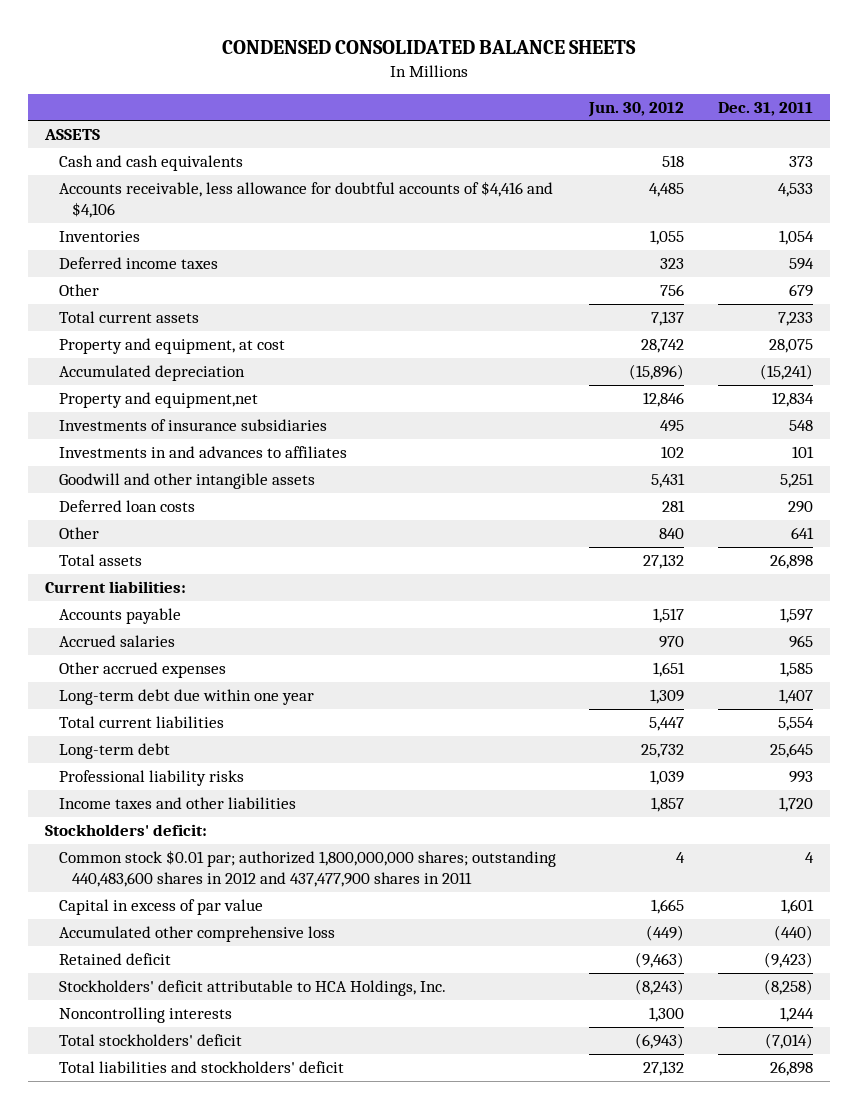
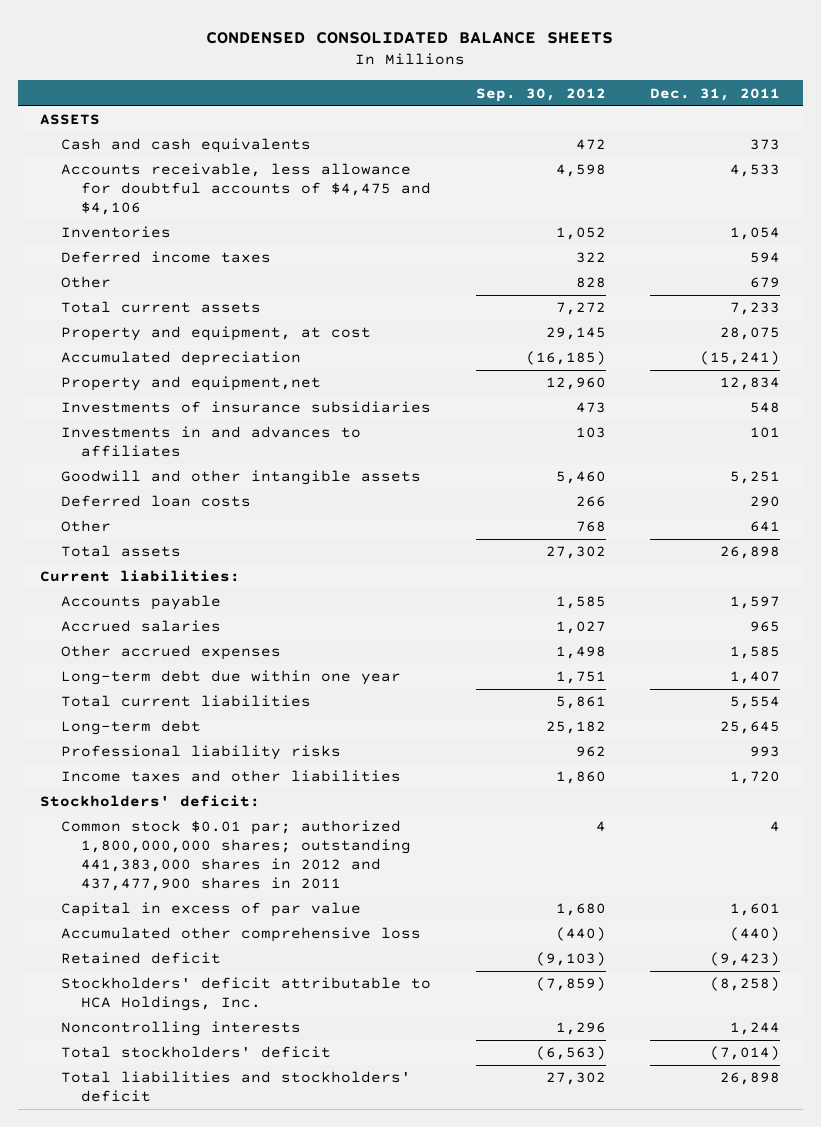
- | Jun. 30, 2012 | Dec. 31, 2011
+ | Sep. 30, 2012 | Dec. 31, 2011
- Accounts receivable, less allowance for doubtful accounts of $4,416 and $4,106 | 4,485 | 4,533
+ Accounts receivable, less allowance for doubtful accounts of $4,475 and $4,106 | 4,598 | 4,533
- Common stock $0.01 par; authorized 1,800,000,000 shares; outstanding 440,483,600 shares in 2012 and 437,477,900 shares in 2011 | 4 | 4
+ Common stock $0.01 par; authorized 1,800,000,000 shares; outstanding 441,383,000 shares in 2012 and 437,477,900 shares in 2011 | 4 | 4

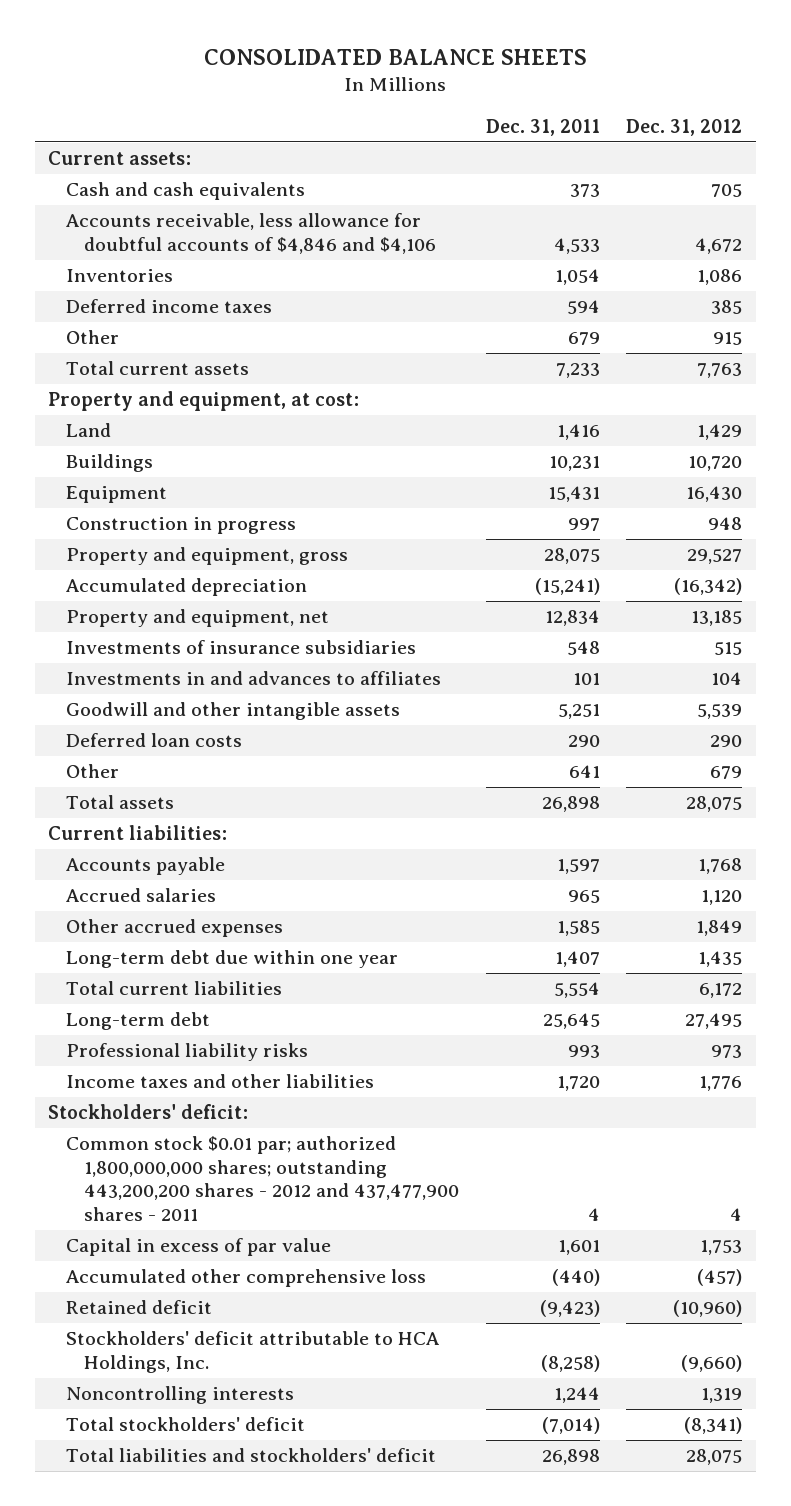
- CONDENSED CONSOLIDATED BALANCE SHEETS
+ CONSOLIDATED BALANCE SHEETS
- | Sep. 30, 2012 | Dec. 31, 2011
+ | Dec. 31, 2011 | Dec. 31, 2012
- ASSETS
+ Current assets:
- Accounts receivable, less allowance for doubtful accounts of $4,475 and $4,106 | 4,598 | 4,533
+ Accounts receivable, less allowance for doubtful accounts of $4,846 and $4,106 | 4,533 | 4,672
- Property and equipment, at cost | 29,145 | 28,075
+ Property and equipment, at cost:
+ Land | 1,416 | 1,429
+ Buildings | 10,231 | 10,720
+ Equipment | 15,431 | 16,430
+ Construction in progress | 997 | 948
+ Property and equipment, gross | 28,075 | 29,527
- Property and equipment,net | 12,960 | 12,834
+ Property and equipment, net | 12,834 | 13,185
- Common stock $0.01 par; authorized 1,800,000,000 shares; outstanding 441,383,000 shares in 2012 and 437,477,900 shares in 2011 | 4 | 4
+ Common stock $0.01 par; authorized 1,800,000,000 shares; outstanding 443,200,200 shares - 2012 and 437,477,900 shares - 2011 | 4 | 4

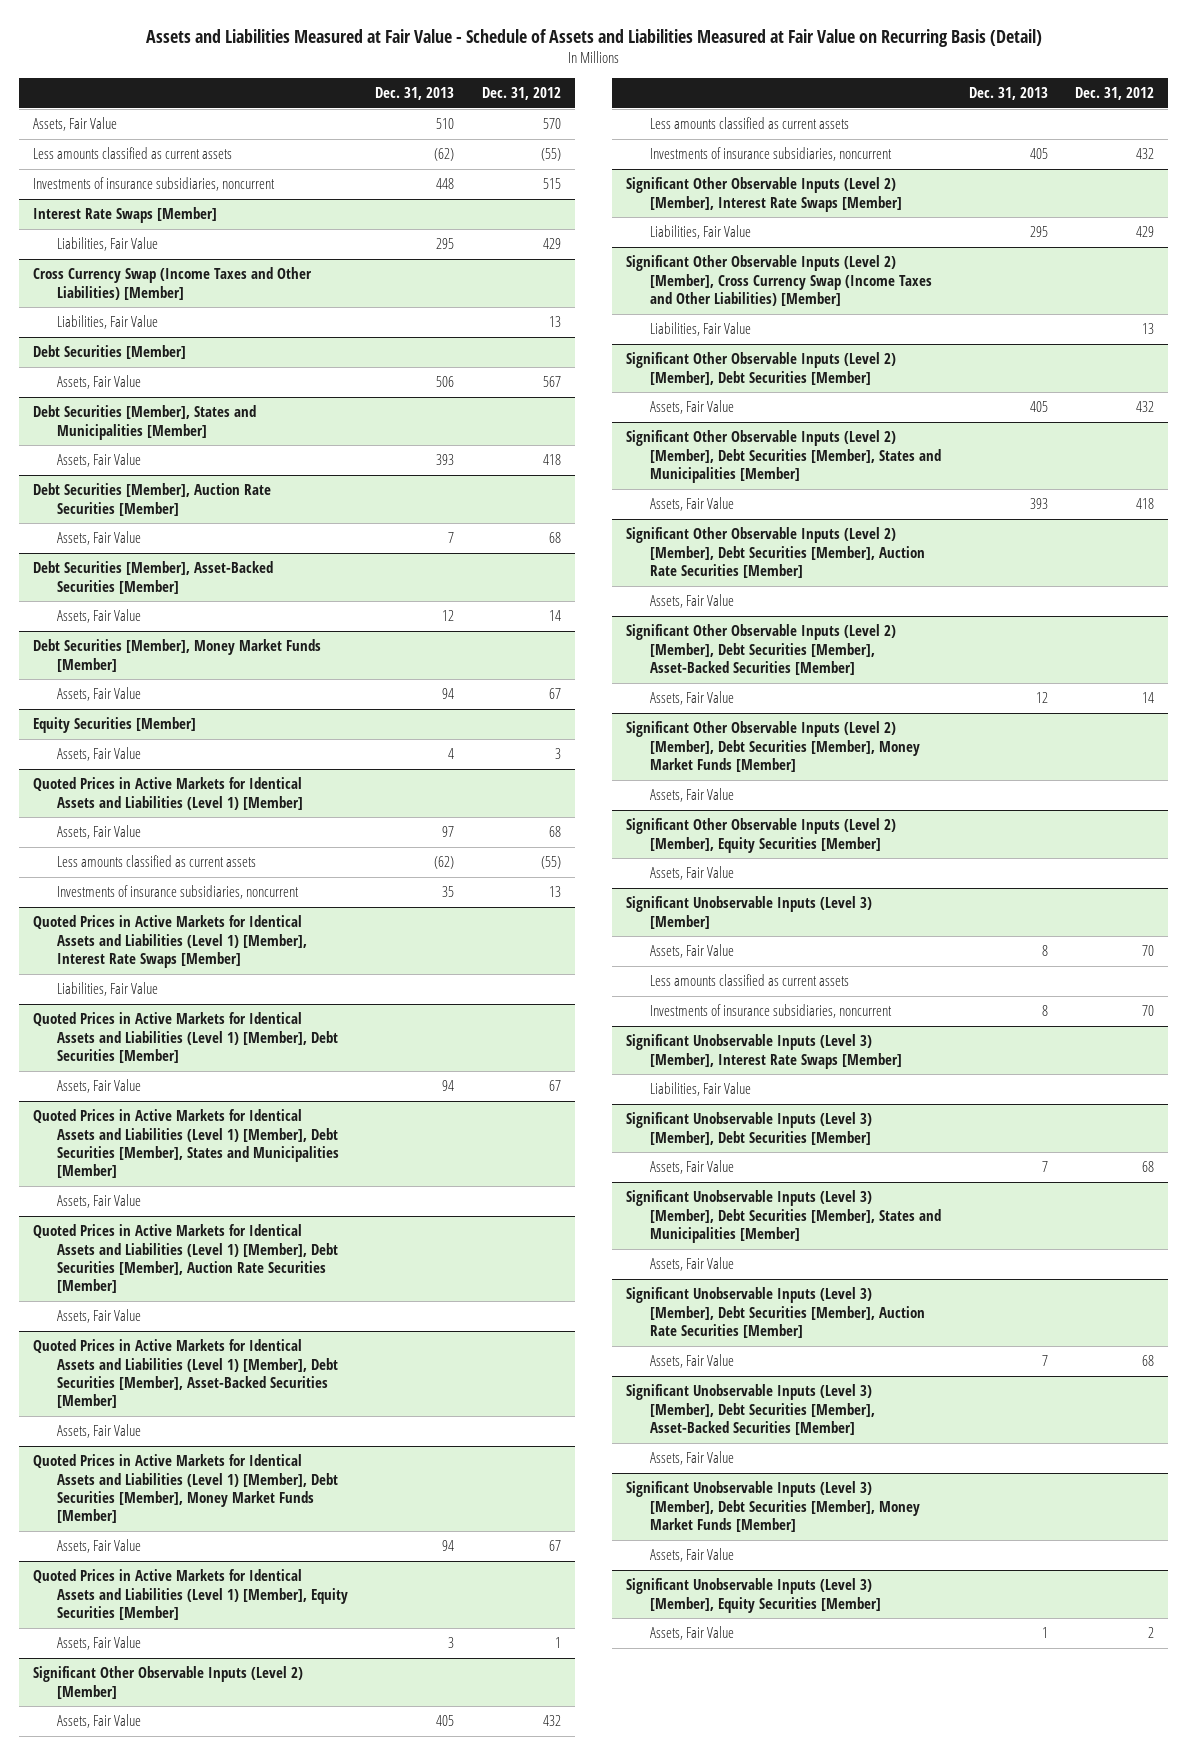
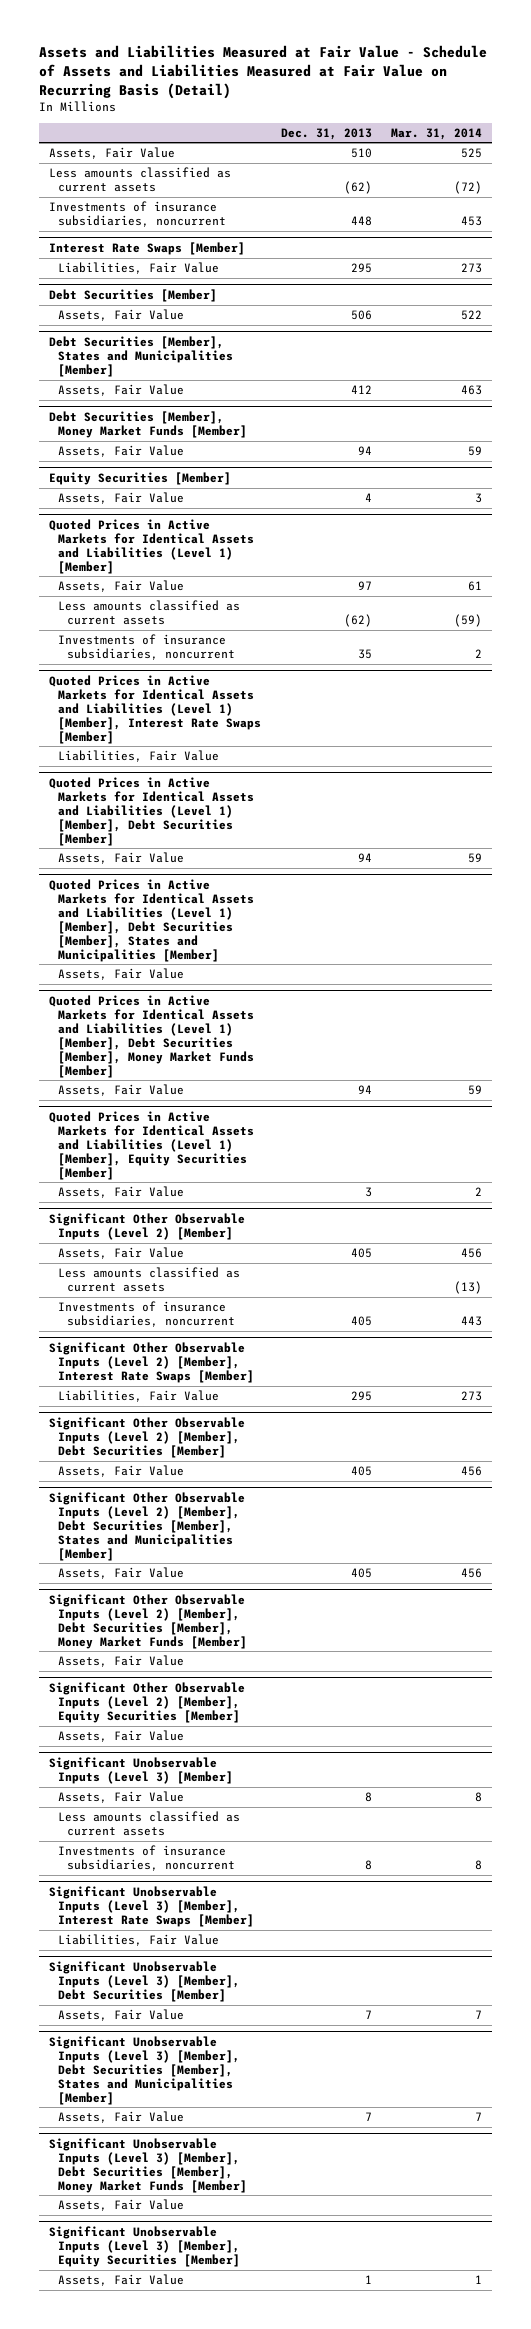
- | Dec. 31, 2013 | Dec. 31, 2012
+ | Dec. 31, 2013 | Mar. 31, 2014
- Cross Currency Swap (Income Taxes and Other Liabilities) [Member]
- Liabilities, Fair Value | | 13
@ Debt Securities [Member], States and Municipalities [Member]
- Assets, Fair Value | 393 | 418
- Debt Securities [Member], Auction Rate Securities [Member]
- Assets, Fair Value | 7 | 68
- Debt Securities [Member], Asset-Backed Securities [Member]
- Assets, Fair Value | 12 | 14
@ Debt Securities [Member], States and Municipalities [Member]
+ Assets, Fair Value | 412 | 463
- Quoted Prices in Active Markets for Identical Assets and Liabilities (Level 1) [Member], Debt Securities [Member], Auction Rate Securities [Member]
- Assets, Fair Value
- Quoted Prices in Active Markets for Identical Assets and Liabilities (Level 1) [Member], Debt Securities [Member], Asset-Backed Securities [Member]
- Assets, Fair Value
- Significant Other Observable Inputs (Level 2) [Member], Cross Currency Swap (Income Taxes and Other Liabilities) [Member]
- Liabilities, Fair Value | | 13
@ Significant Other Observable Inputs (Level 2) [Member], Debt Securities [Member], States and Municipalities [Member]
- Assets, Fair Value | 393 | 418
- Significant Other Observable Inputs (Level 2) [Member], Debt Securities [Member], Auction Rate Securities [Member]
- Assets, Fair Value
- Significant Other Observable Inputs (Level 2) [Member], Debt Securities [Member], Asset-Backed Securities [Member]
- Assets, Fair Value | 12 | 14
@ Significant Other Observable Inputs (Level 2) [Member], Debt Securities [Member], States and Municipalities [Member]
+ Assets, Fair Value | 405 | 456
@ Significant Unobservable Inputs (Level 3) [Member], Debt Securities [Member], States and Municipalities [Member]
- Assets, Fair Value
- Significant Unobservable Inputs (Level 3) [Member], Debt Securities [Member], Auction Rate Securities [Member]
- Significant Unobservable Inputs (Level 3) [Member], Debt Securities [Member], Asset-Backed Securities [Member]
- Assets, Fair Value

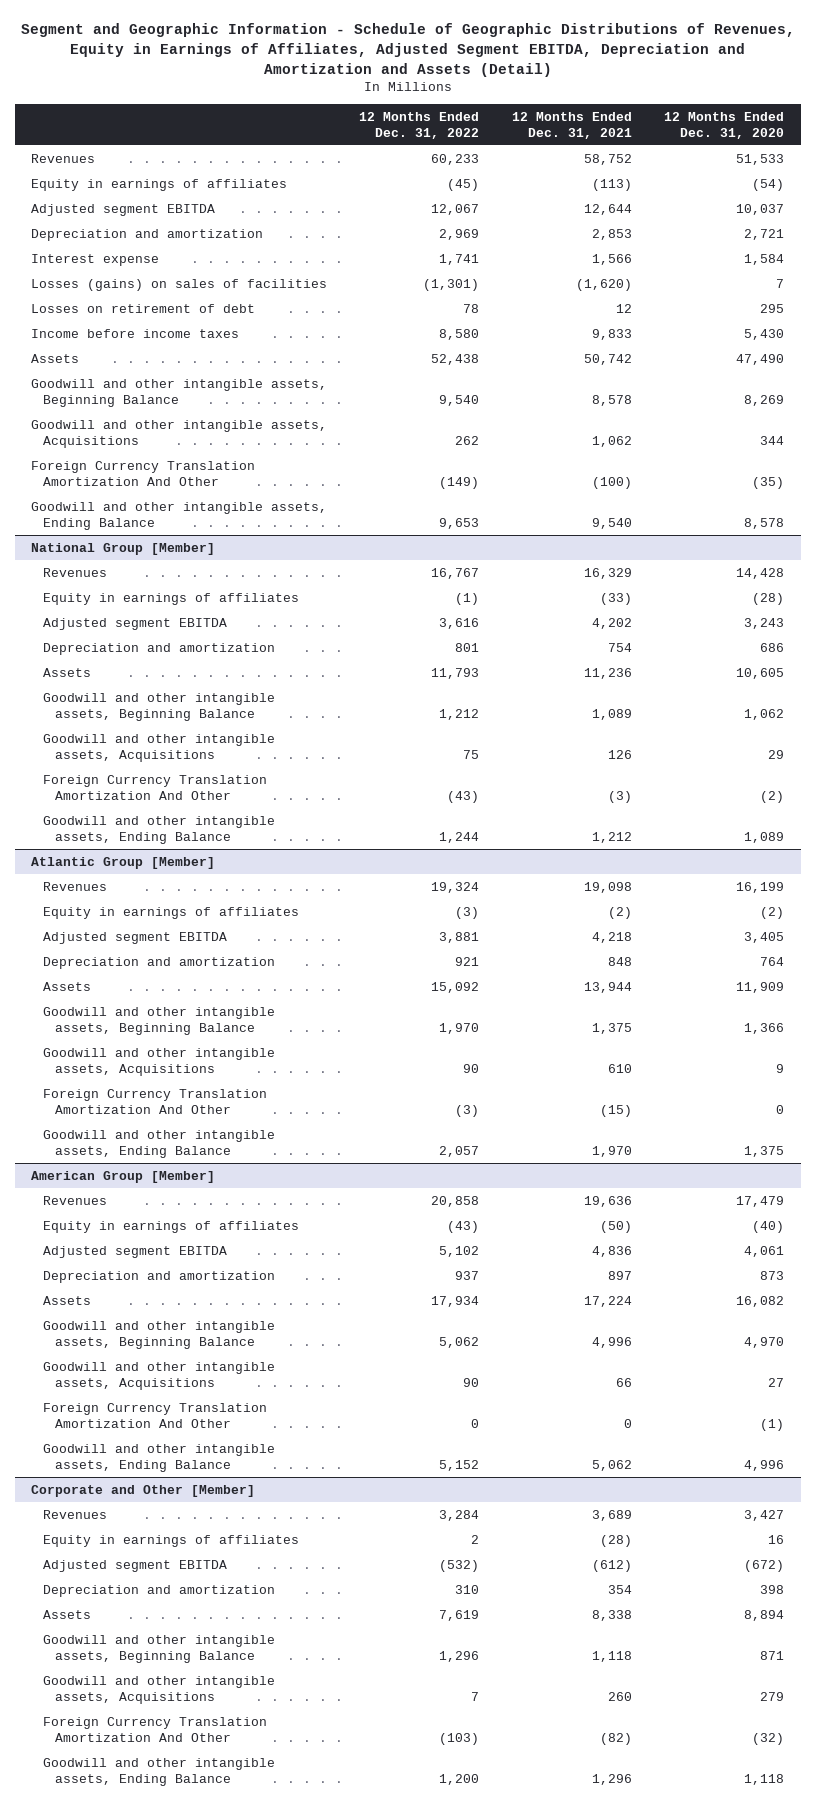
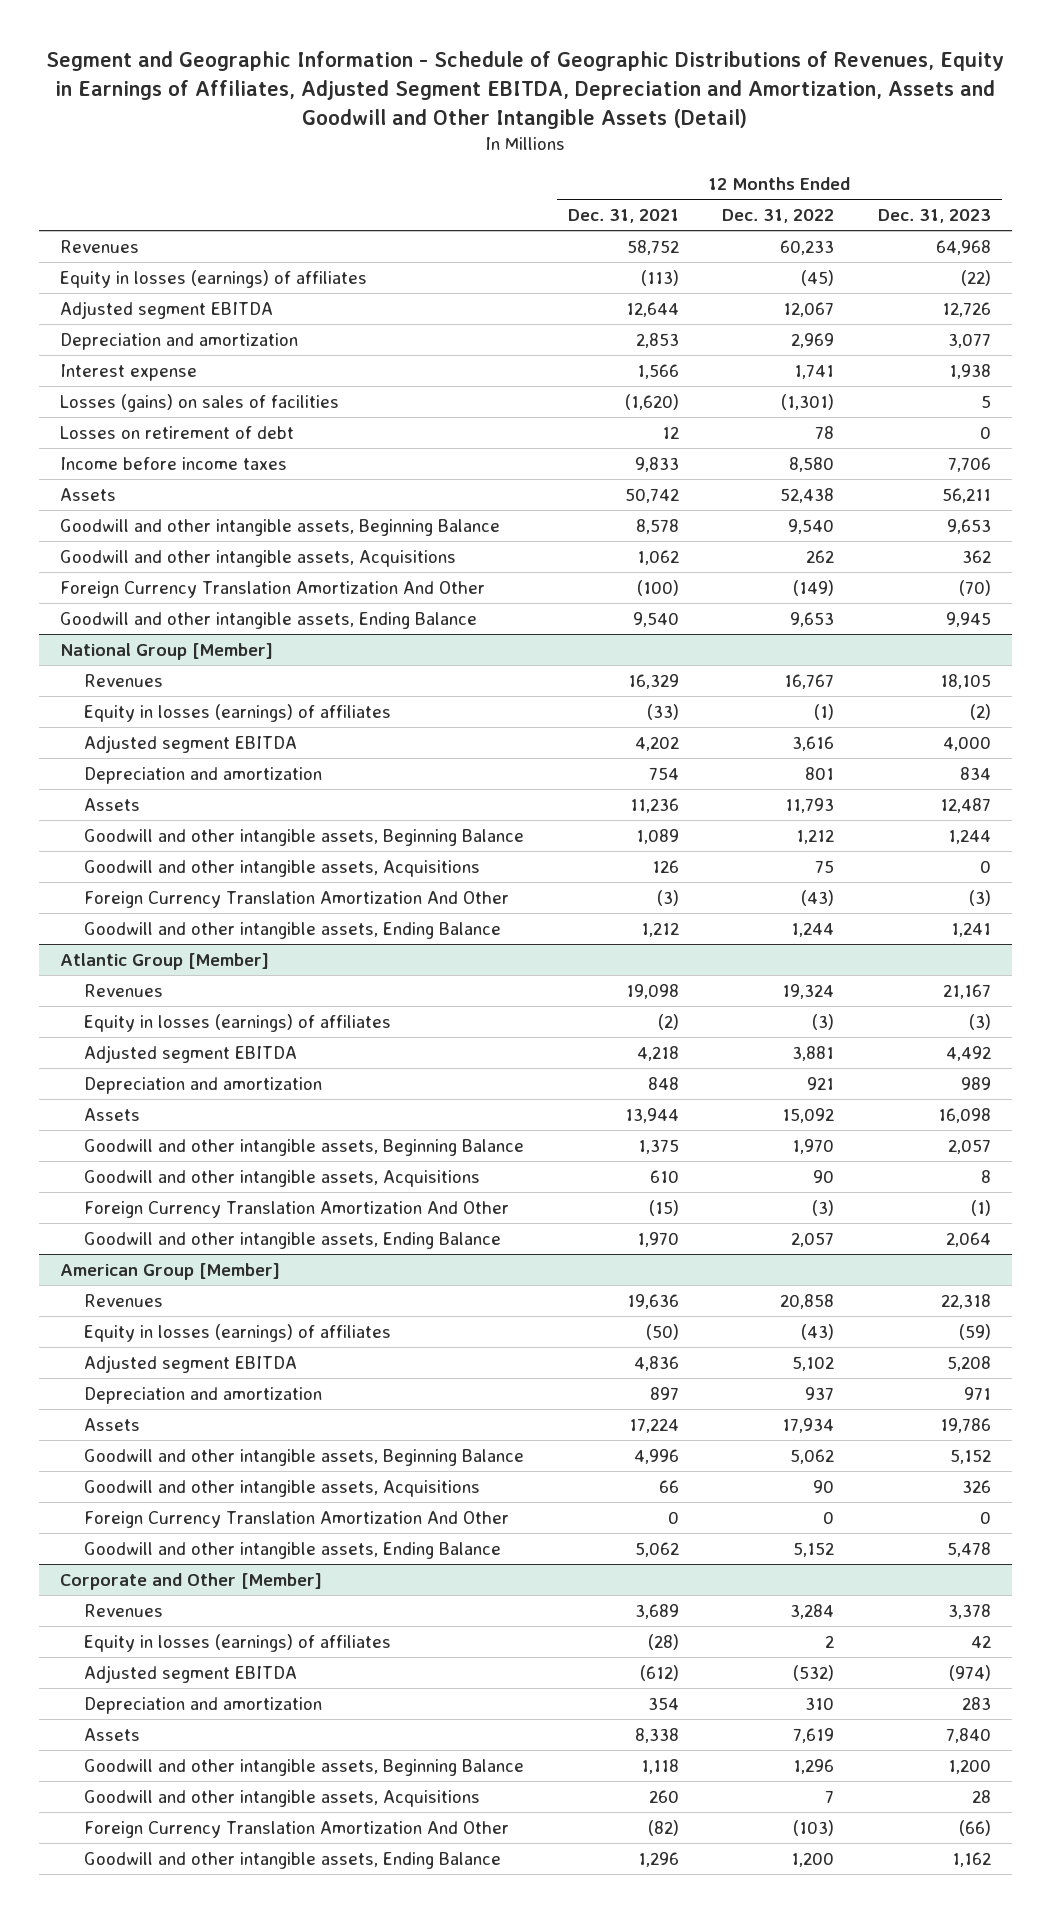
- Segment and Geographic Information - Schedule of Geographic Distributions of Revenues, Equity in Earnings of Affiliates, Adjusted Segment EBITDA, Depreciation and Amortization and Assets (Detail)
+ Segment and Geographic Information - Schedule of Geographic Distributions of Revenues, Equity in Earnings of Affiliates, Adjusted Segment EBITDA, Depreciation and Amortization, Assets and Goodwill and Other Intangible Assets (Detail)
- | 12 Months Ended Dec. 31, 2022 | 12 Months Ended Dec. 31, 2021 | 12 Months Ended Dec. 31, 2020
+ | 12 Months Ended Dec. 31, 2021 | 12 Months Ended Dec. 31, 2022 | 12 Months Ended Dec. 31, 2023
- Equity in earnings of affiliates | (45) | (113) | (54)
+ Equity in losses (earnings) of affiliates | (113) | (45) | (22)
@ National Group [Member]
- Equity in earnings of affiliates | (1) | (33) | (28)
+ Equity in losses (earnings) of affiliates | (33) | (1) | (2)
@ Atlantic Group [Member]
- Equity in earnings of affiliates | (3) | (2) | (2)
+ Equity in losses (earnings) of affiliates | (2) | (3) | (3)
@ American Group [Member]
- Equity in earnings of affiliates | (43) | (50) | (40)
+ Equity in losses (earnings) of affiliates | (50) | (43) | (59)
@ Corporate and Other [Member]
- Equity in earnings of affiliates | 2 | (28) | 16
+ Equity in losses (earnings) of affiliates | (28) | 2 | 42

